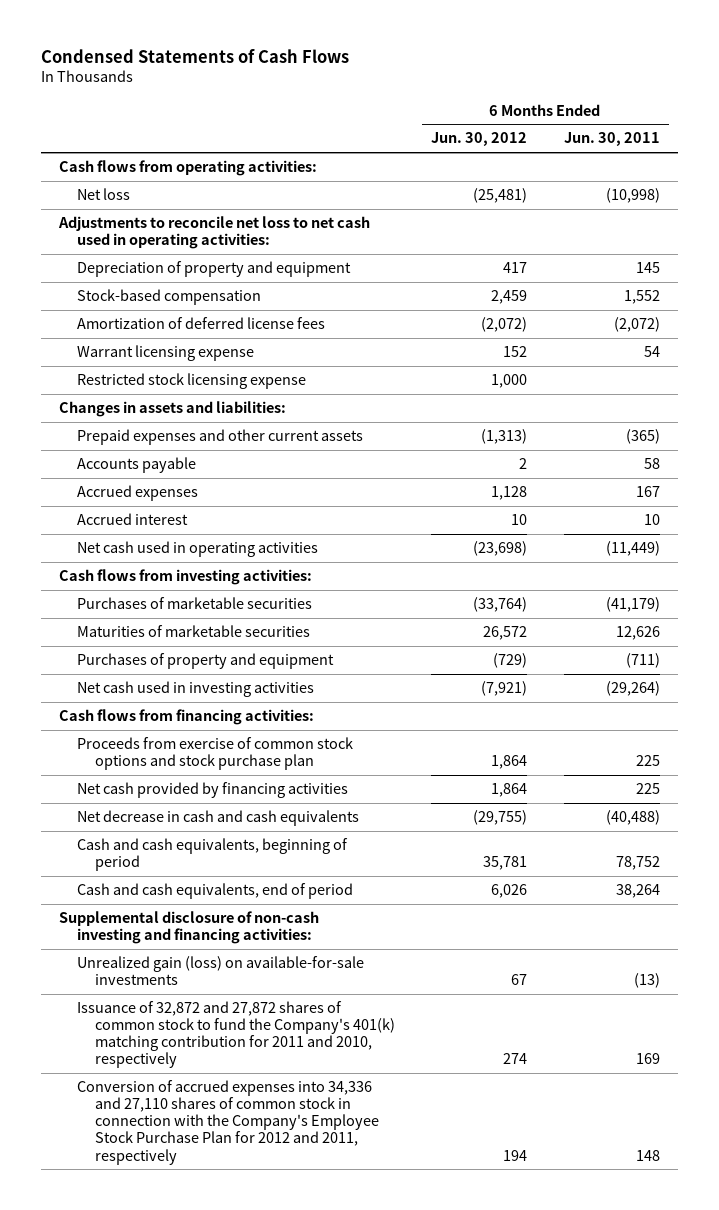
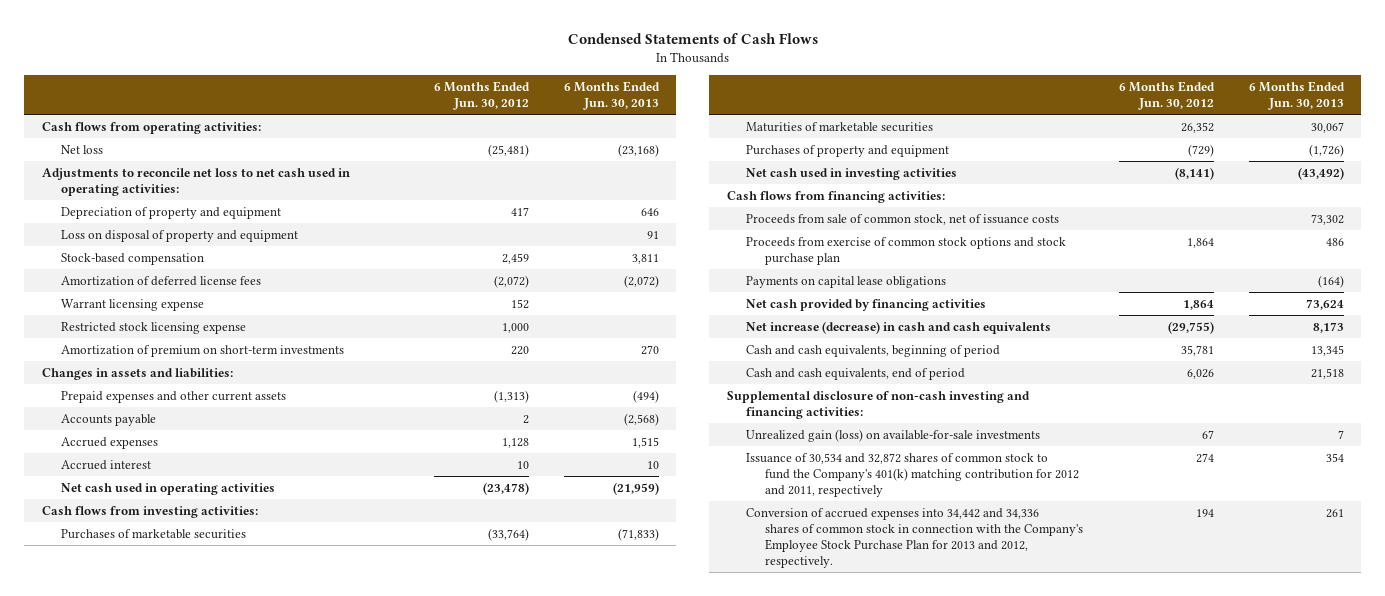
- | 6 Months Ended Jun. 30, 2012 | 6 Months Ended Jun. 30, 2011
+ | 6 Months Ended Jun. 30, 2012 | 6 Months Ended Jun. 30, 2013
+ Loss on disposal of property and equipment | | 91
+ Amortization of premium on short-term investments | 220 | 270
- Net cash used in operating activities | (23,698) | (11,449)
+ Net cash used in operating activities | (23,478) | (21,959)
- Maturities of marketable securities | 26,572 | 12,626
+ Maturities of marketable securities | 26,352 | 30,067
- Net cash used in investing activities | (7,921) | (29,264)
+ Net cash used in investing activities | (8,141) | (43,492)
+ Proceeds from sale of common stock, net of issuance costs | | 73,302
+ Payments on capital lease obligations | | (164)
- Net decrease in cash and cash equivalents | (29,755) | (40,488)
+ Net increase (decrease) in cash and cash equivalents | (29,755) | 8,173
- Issuance of 32,872 and 27,872 shares of common stock to fund the Company's 401(k) matching contribution for 2011 and 2010, respectively | 274 | 169
- Conversion of accrued expenses into 34,336 and 27,110 shares of common stock in connection with the Company's Employee Stock Purchase Plan for 2012 and 2011, respectively | 194 | 148
+ Issuance of 30,534 and 32,872 shares of common stock to fund the Company's 401(k) matching contribution for 2012 and 2011, respectively | 274 | 354
+ Conversion of accrued expenses into 34,442 and 34,336 shares of common stock in connection with the Company's Employee Stock Purchase Plan for 2013 and 2012, respectively. | 194 | 261

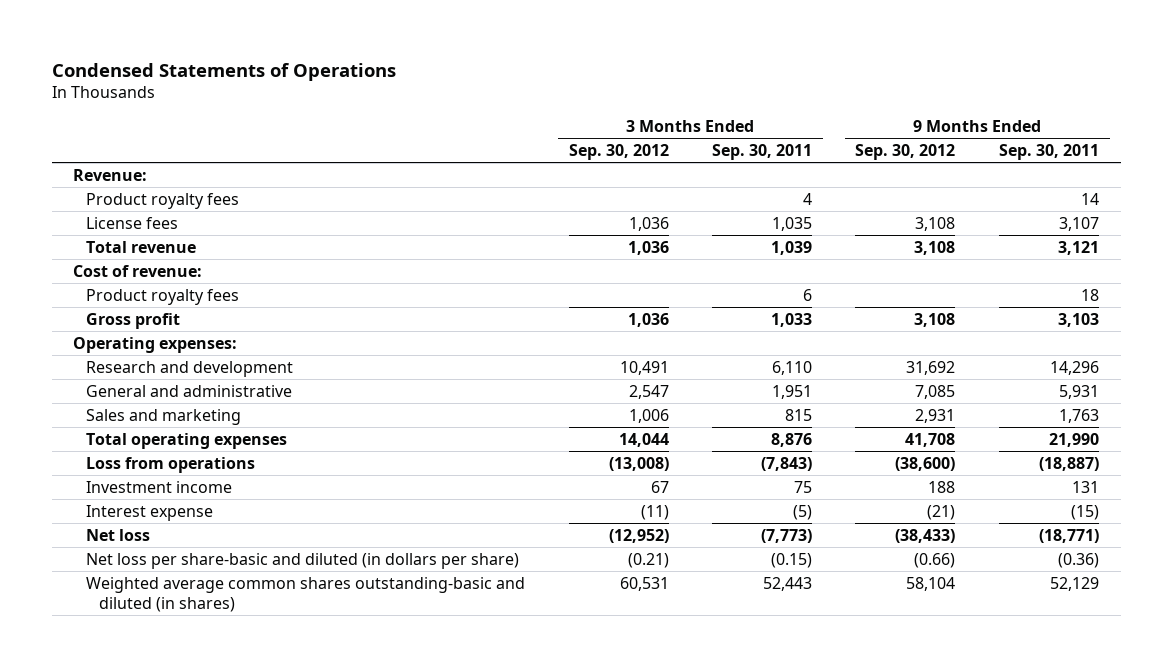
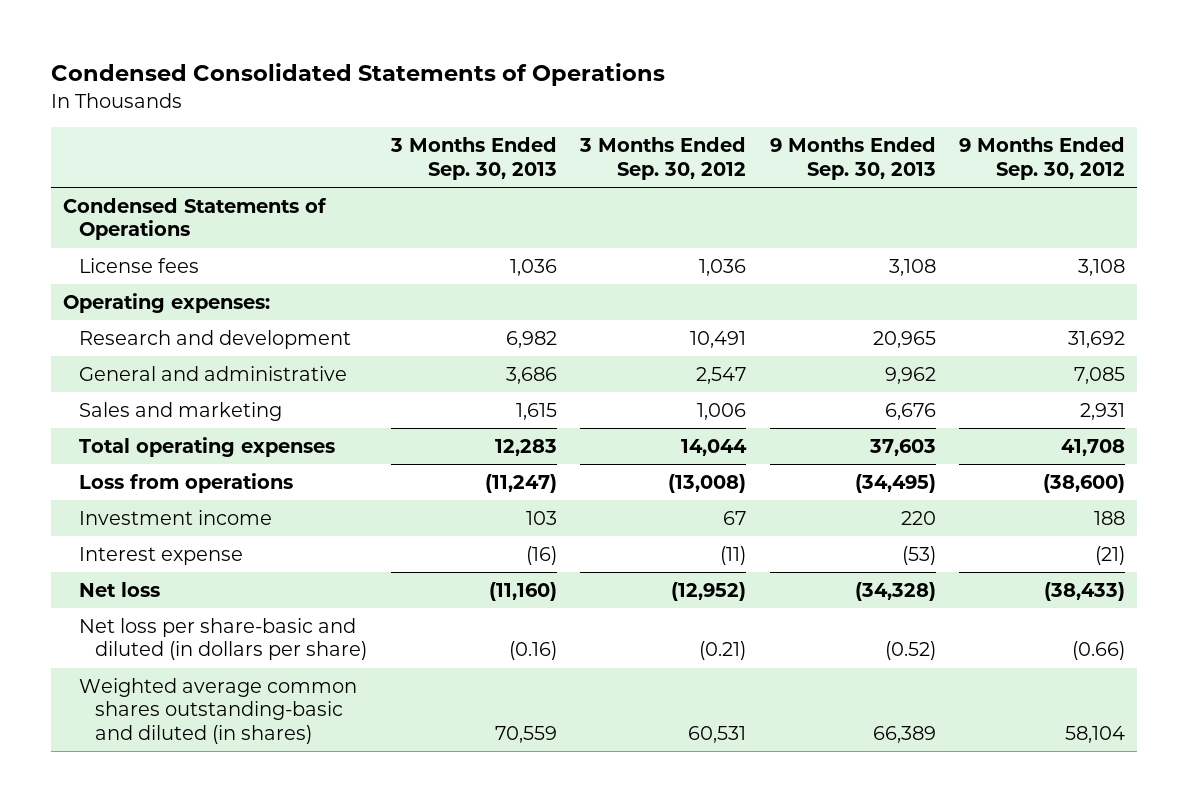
- Condensed Statements of Operations
+ Condensed Consolidated Statements of Operations
- | 3 Months Ended Sep. 30, 2012 | 3 Months Ended Sep. 30, 2011 | 9 Months Ended Sep. 30, 2012 | 9 Months Ended Sep. 30, 2011
+ | 3 Months Ended Sep. 30, 2013 | 3 Months Ended Sep. 30, 2012 | 9 Months Ended Sep. 30, 2013 | 9 Months Ended Sep. 30, 2012
- Revenue:
- Product royalty fees | | 4 | | 14
+ Condensed Statements of Operations
- Total revenue | 1,036 | 1,039 | 3,108 | 3,121
- Cost of revenue:
- Product royalty fees | | 6 | | 18
- Gross profit | 1,036 | 1,033 | 3,108 | 3,103

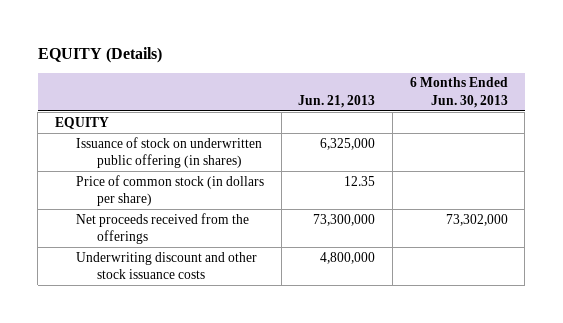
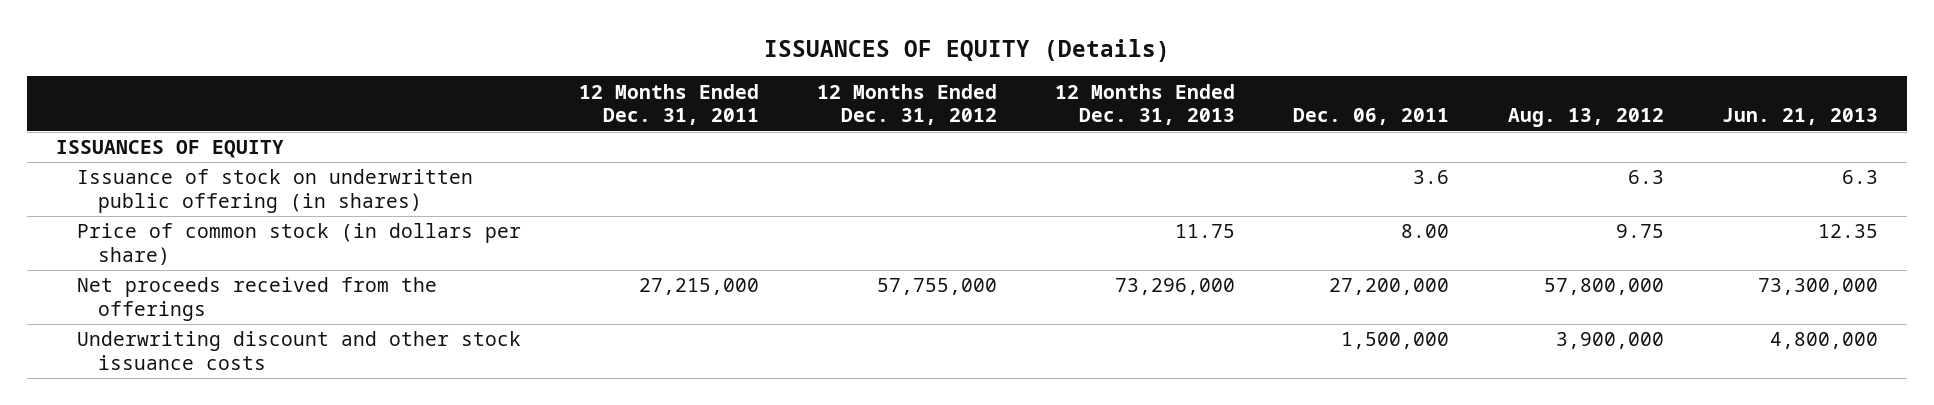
- EQUITY (Details)
+ ISSUANCES OF EQUITY (Details)
- | Jun. 21, 2013 | 6 Months Ended Jun. 30, 2013
+ | 12 Months Ended Dec. 31, 2011 | 12 Months Ended Dec. 31, 2012 | 12 Months Ended Dec. 31, 2013 | Dec. 06, 2011 | Aug. 13, 2012 | Jun. 21, 2013
- EQUITY
- Issuance of stock on underwritten public offering (in shares) | 6,325,000 |
+ ISSUANCES OF EQUITY
+ Issuance of stock on underwritten public offering (in shares) | | | | 3.6 | 6.3 | 6.3

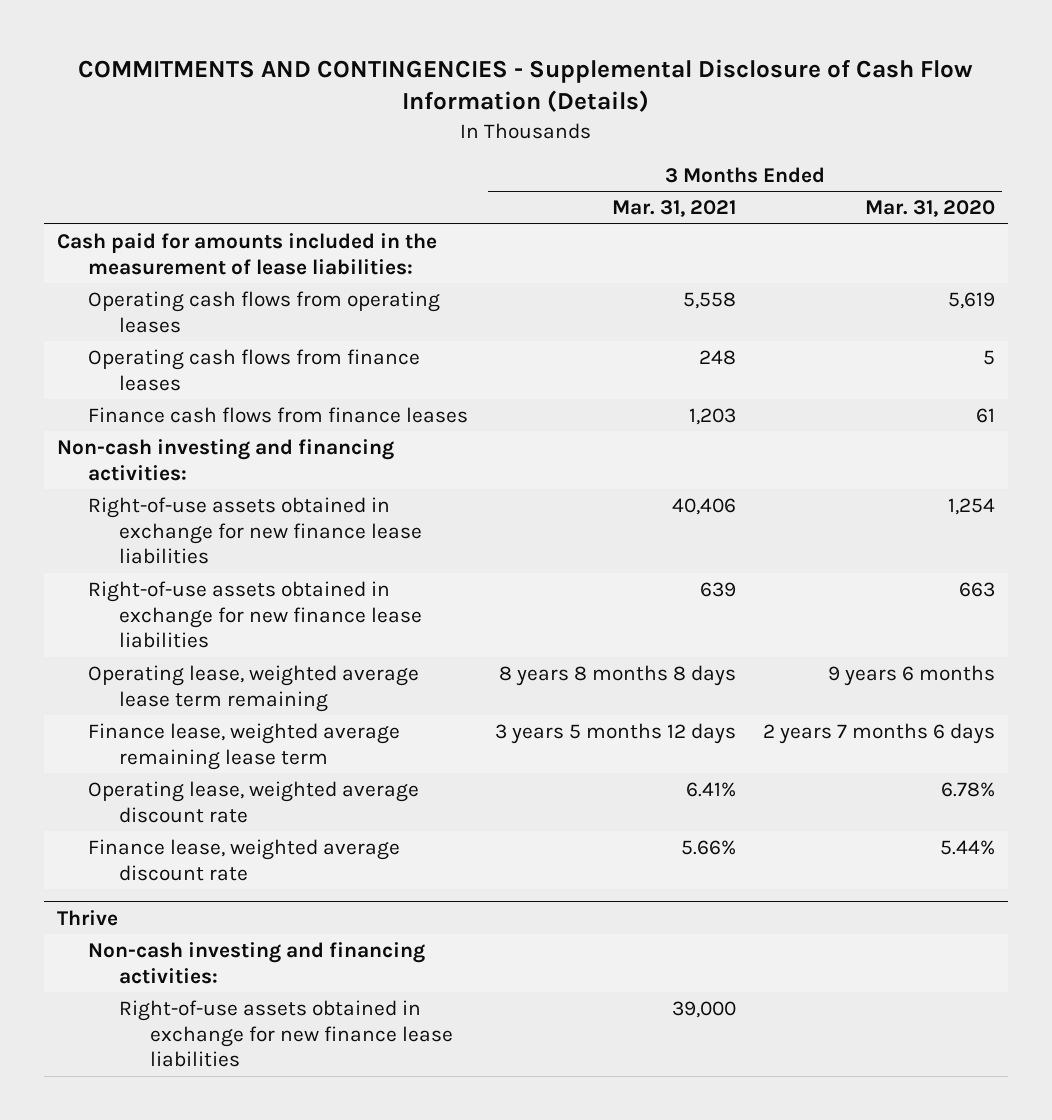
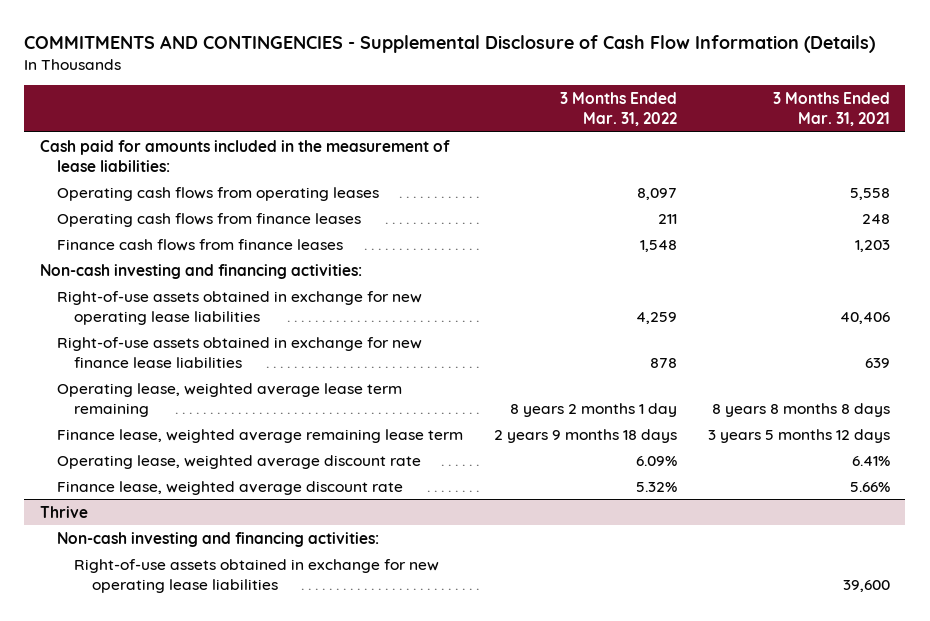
- | 3 Months Ended Mar. 31, 2021 | 3 Months Ended Mar. 31, 2020
+ | 3 Months Ended Mar. 31, 2022 | 3 Months Ended Mar. 31, 2021
- Right-of-use assets obtained in exchange for new finance lease liabilities | 40,406 | 1,254
+ Right-of-use assets obtained in exchange for new operating lease liabilities | 4,259 | 40,406
@ Thrive
- Right-of-use assets obtained in exchange for new finance lease liabilities | 39,000 |
+ Right-of-use assets obtained in exchange for new operating lease liabilities | | 39,600

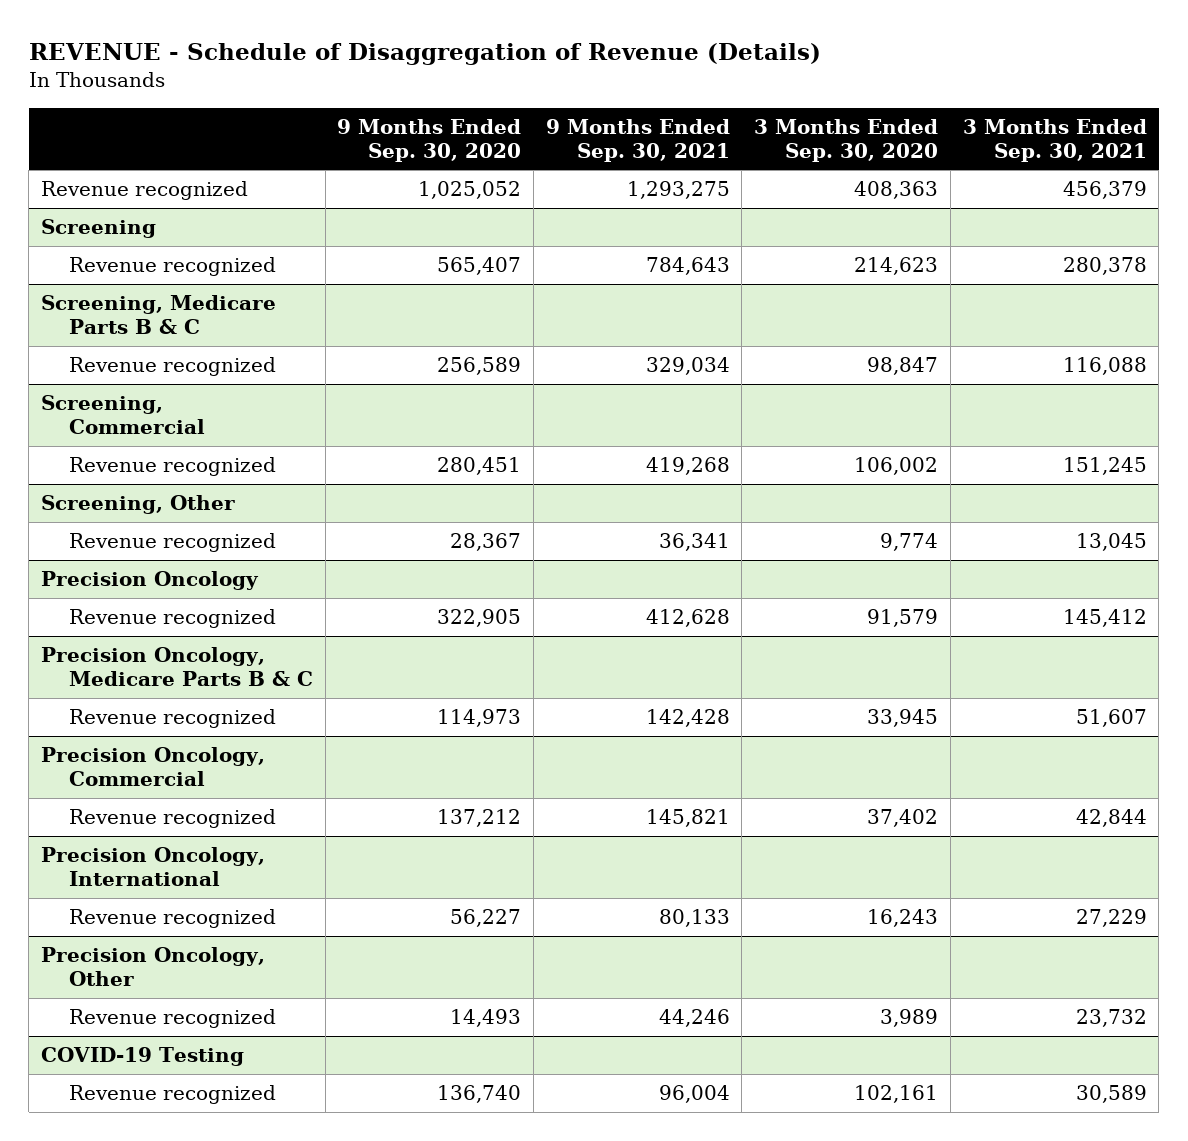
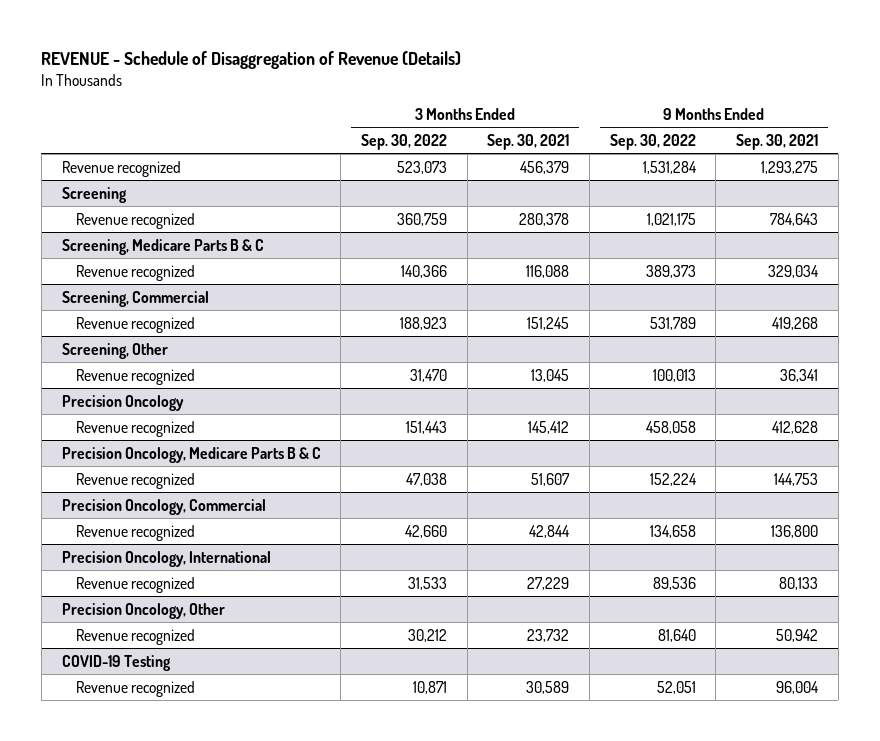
- | 9 Months Ended Sep. 30, 2020 | 9 Months Ended Sep. 30, 2021 | 3 Months Ended Sep. 30, 2020 | 3 Months Ended Sep. 30, 2021
+ | 3 Months Ended Sep. 30, 2022 | 3 Months Ended Sep. 30, 2021 | 9 Months Ended Sep. 30, 2022 | 9 Months Ended Sep. 30, 2021
@ Precision Oncology, Medicare Parts B & C
- Revenue recognized | 114,973 | 142,428 | 33,945 | 51,607
+ Revenue recognized | 47,038 | 51,607 | 152,224 | 144,753
@ Precision Oncology, Commercial
- Revenue recognized | 137,212 | 145,821 | 37,402 | 42,844
+ Revenue recognized | 42,660 | 42,844 | 134,658 | 136,800
@ Precision Oncology, Other
- Revenue recognized | 14,493 | 44,246 | 3,989 | 23,732
+ Revenue recognized | 30,212 | 23,732 | 81,640 | 50,942

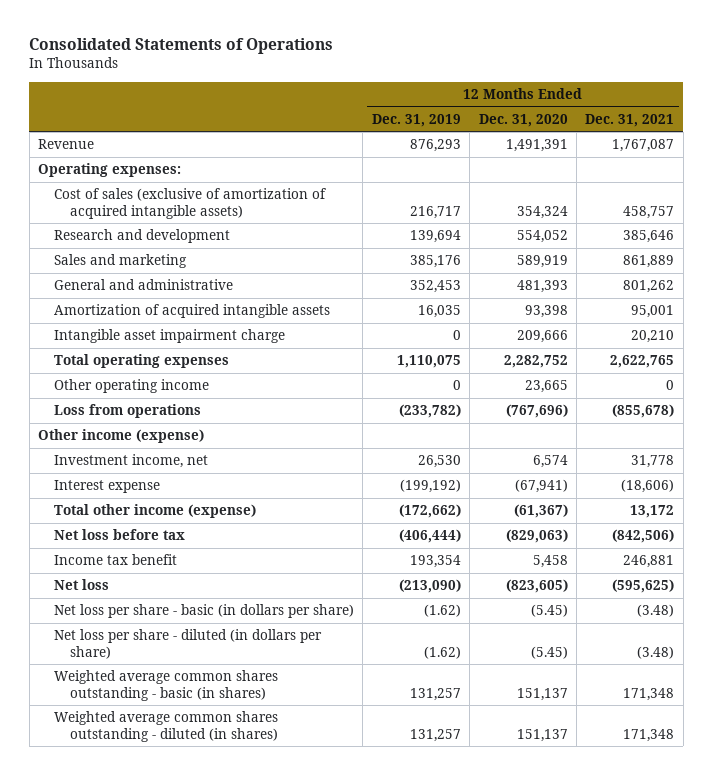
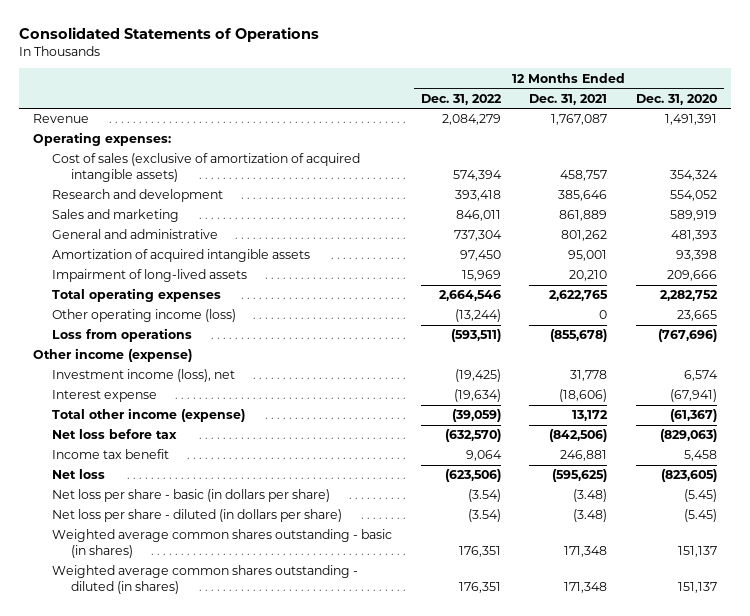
- | 12 Months Ended Dec. 31, 2019 | 12 Months Ended Dec. 31, 2020 | 12 Months Ended Dec. 31, 2021
+ | 12 Months Ended Dec. 31, 2022 | 12 Months Ended Dec. 31, 2021 | 12 Months Ended Dec. 31, 2020
- Intangible asset impairment charge | 0 | 209,666 | 20,210
+ Impairment of long-lived assets | 15,969 | 20,210 | 209,666
- Other operating income | 0 | 23,665 | 0
+ Other operating income (loss) | (13,244) | 0 | 23,665
- Investment income, net | 26,530 | 6,574 | 31,778
+ Investment income (loss), net | (19,425) | 31,778 | 6,574

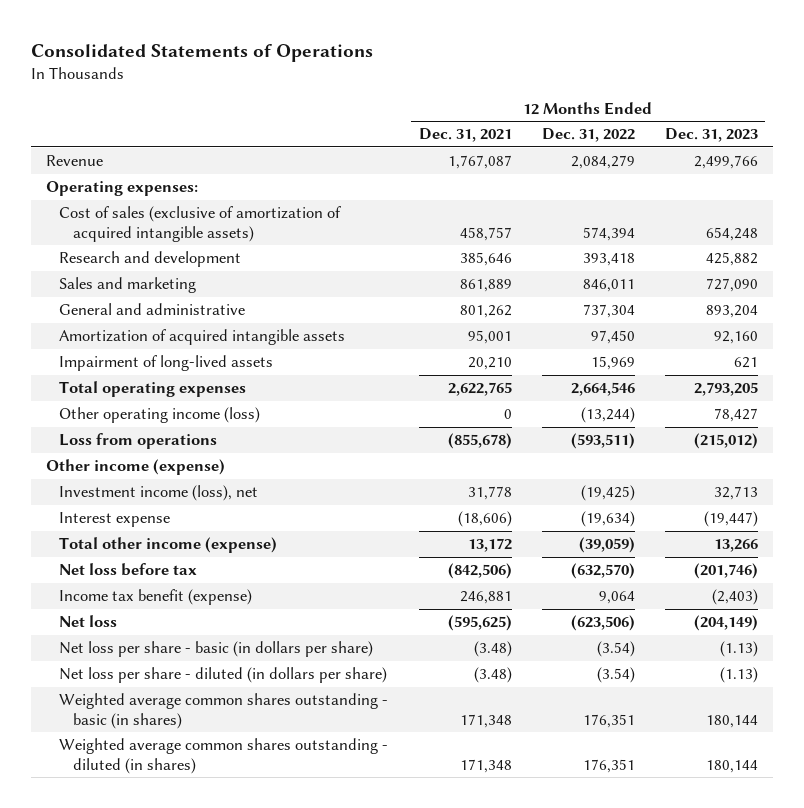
- | 12 Months Ended Dec. 31, 2022 | 12 Months Ended Dec. 31, 2021 | 12 Months Ended Dec. 31, 2020
+ | 12 Months Ended Dec. 31, 2021 | 12 Months Ended Dec. 31, 2022 | 12 Months Ended Dec. 31, 2023
- Income tax benefit | 9,064 | 246,881 | 5,458
+ Income tax benefit (expense) | 246,881 | 9,064 | (2,403)

